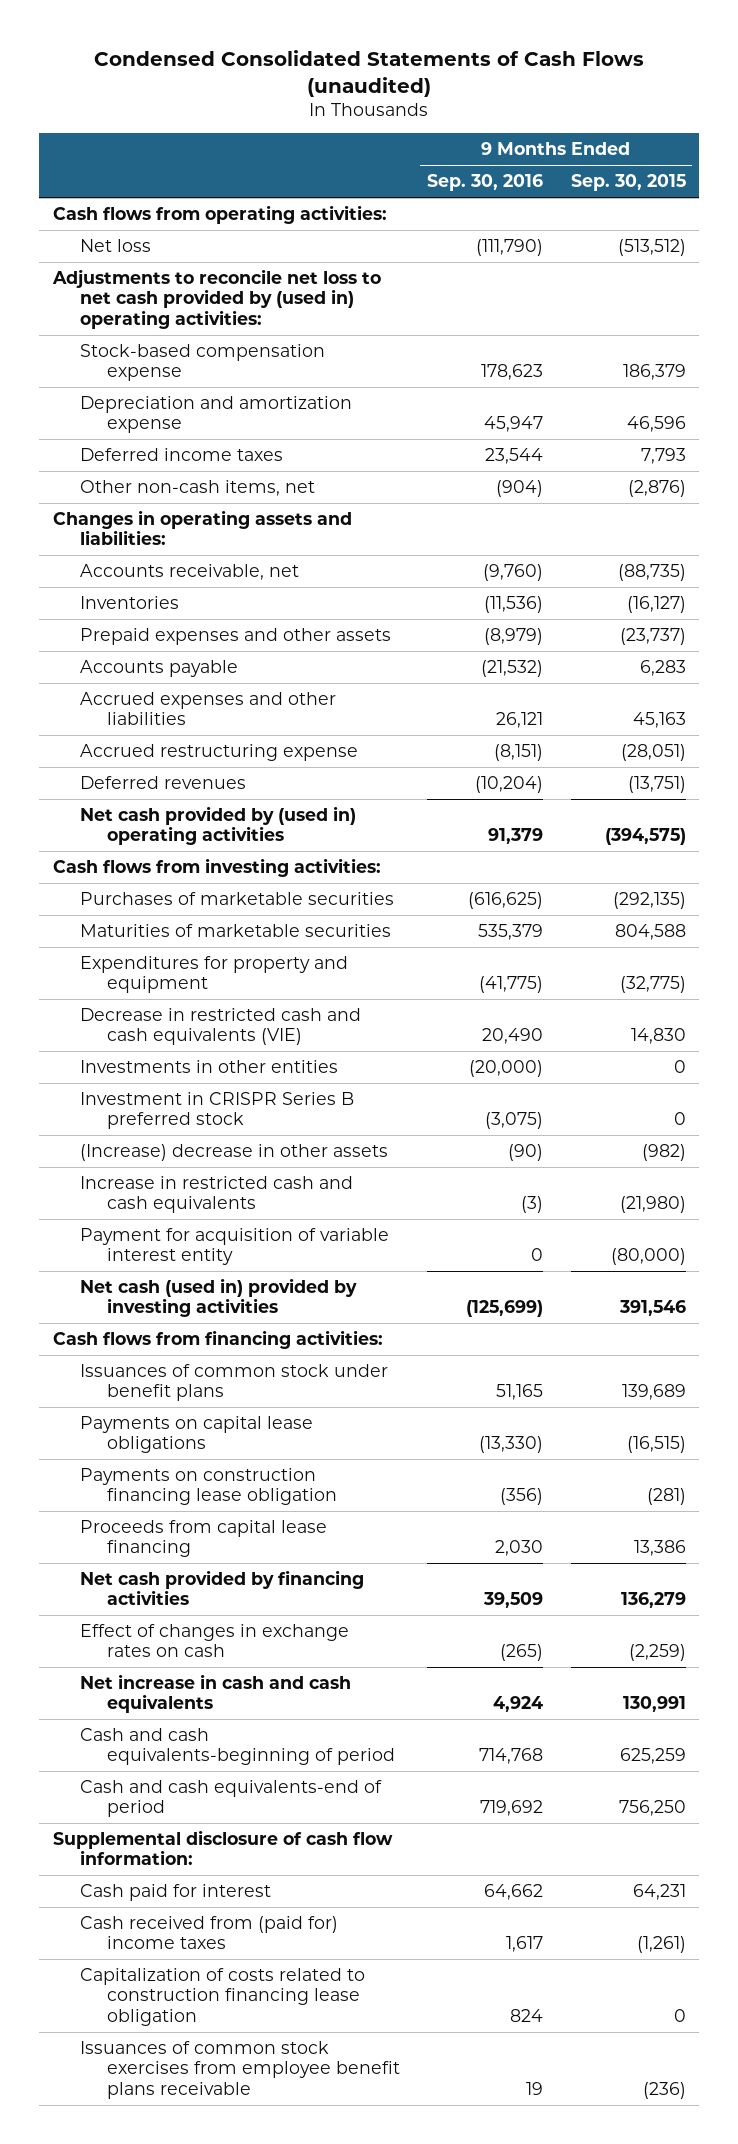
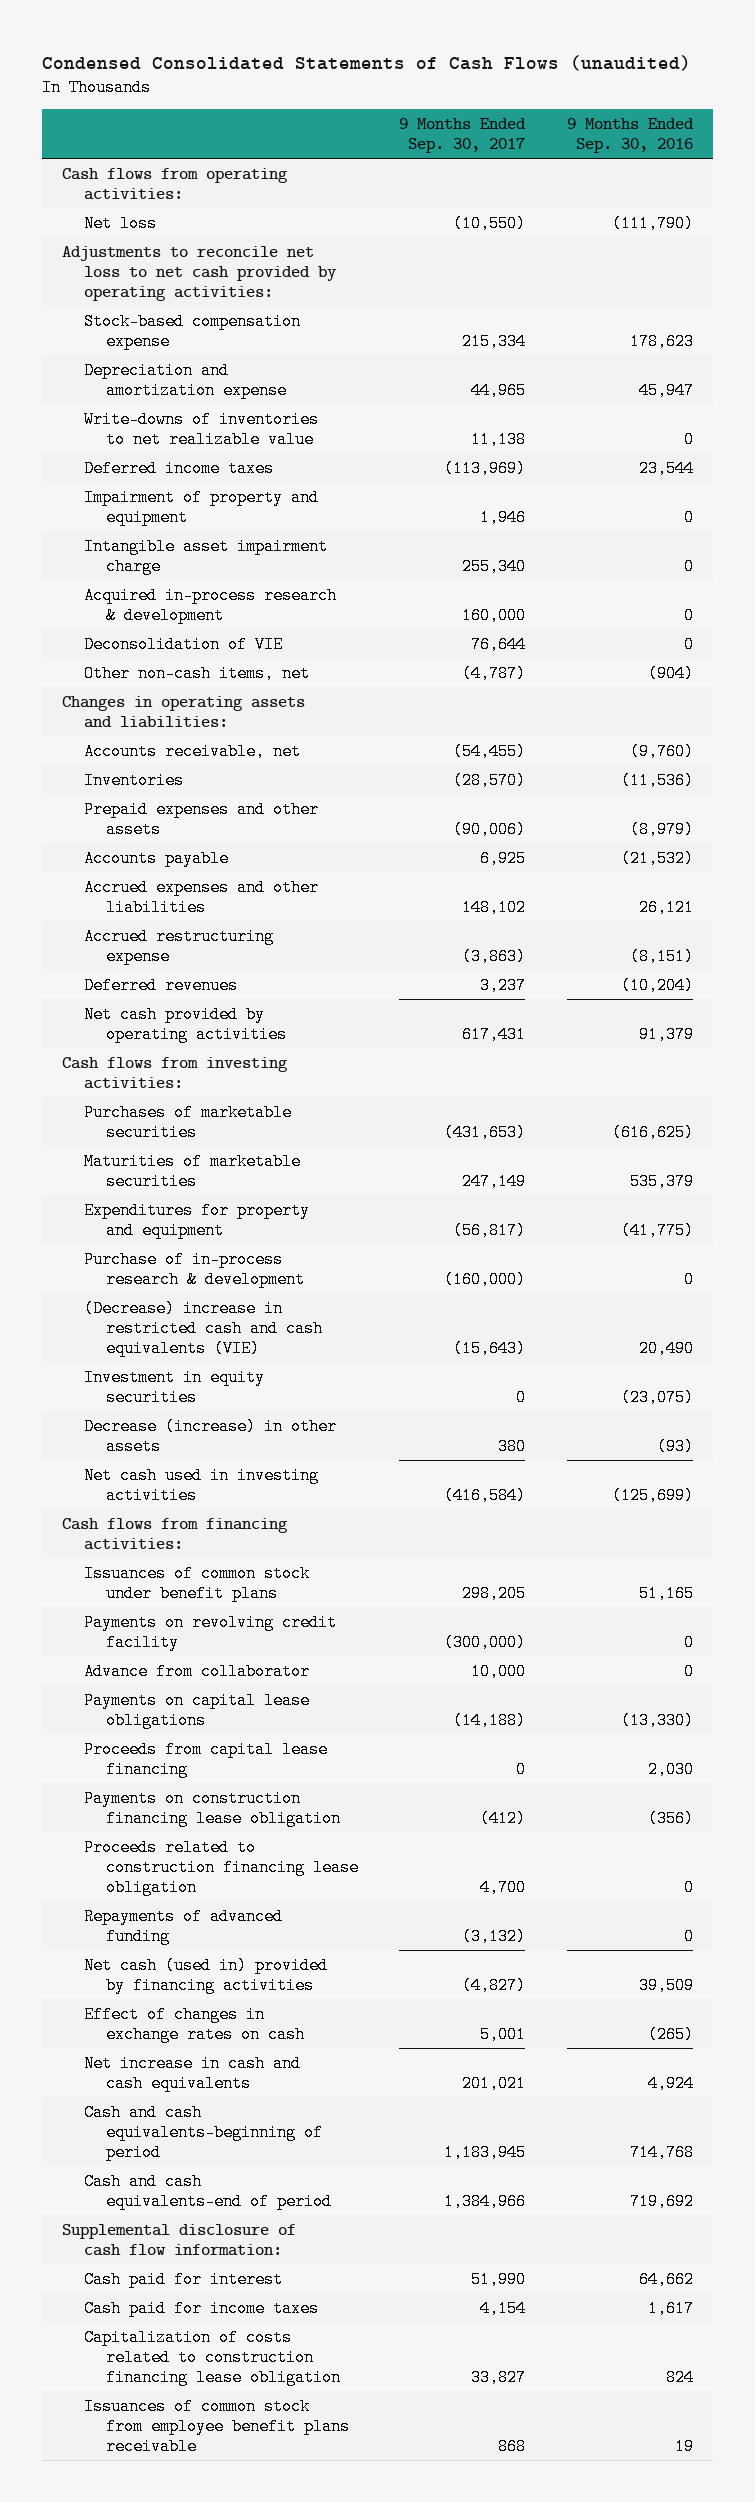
- | 9 Months Ended Sep. 30, 2016 | 9 Months Ended Sep. 30, 2015
+ | 9 Months Ended Sep. 30, 2017 | 9 Months Ended Sep. 30, 2016
- Adjustments to reconcile net loss to net cash provided by (used in) operating activities:
+ Adjustments to reconcile net loss to net cash provided by operating activities:
+ Write-downs of inventories to net realizable value | 11,138 | 0
+ Impairment of property and equipment | 1,946 | 0
+ Intangible asset impairment charge | 255,340 | 0
+ Acquired in-process research & development | 160,000 | 0
+ Deconsolidation of VIE | 76,644 | 0
- Net cash provided by (used in) operating activities | 91,379 | (394,575)
+ Net cash provided by operating activities | 617,431 | 91,379
- Decrease in restricted cash and cash equivalents (VIE) | 20,490 | 14,830
- Investments in other entities | (20,000) | 0
- Investment in CRISPR Series B preferred stock | (3,075) | 0
- (Increase) decrease in other assets | (90) | (982)
- Increase in restricted cash and cash equivalents | (3) | (21,980)
- Payment for acquisition of variable interest entity | 0 | (80,000)
- Net cash (used in) provided by investing activities | (125,699) | 391,546
+ Purchase of in-process research & development | (160,000) | 0
+ (Decrease) increase in restricted cash and cash equivalents (VIE) | (15,643) | 20,490
+ Investment in equity securities | 0 | (23,075)
+ Decrease (increase) in other assets | 380 | (93)
+ Net cash used in investing activities | (416,584) | (125,699)
+ Payments on revolving credit facility | (300,000) | 0
+ Advance from collaborator | 10,000 | 0
- Net cash provided by financing activities | 39,509 | 136,279
moved down: Payments on construction financing lease obligation | (412) | (356)
+ Proceeds related to construction financing lease obligation | 4,700 | 0
+ Repayments of advanced funding | (3,132) | 0
+ Net cash (used in) provided by financing activities | (4,827) | 39,509
- Cash received from (paid for) income taxes | 1,617 | (1,261)
+ Cash paid for income taxes | 4,154 | 1,617
- Issuances of common stock exercises from employee benefit plans receivable | 19 | (236)
+ Issuances of common stock from employee benefit plans receivable | 868 | 19

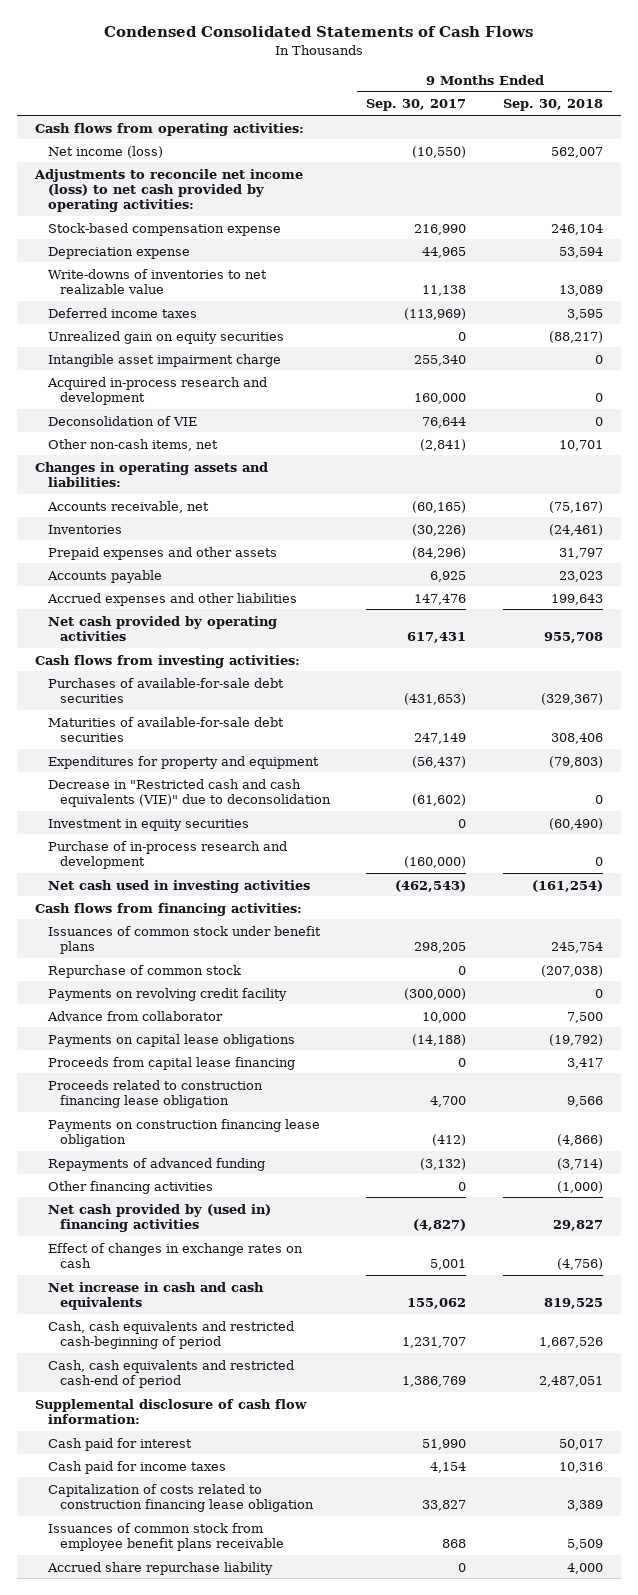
- Condensed Consolidated Statements of Cash Flows (unaudited)
+ Condensed Consolidated Statements of Cash Flows
- | 9 Months Ended Sep. 30, 2017 | 9 Months Ended Sep. 30, 2016
+ | 9 Months Ended Sep. 30, 2017 | 9 Months Ended Sep. 30, 2018
- Net loss | (10,550) | (111,790)
- Adjustments to reconcile net loss to net cash provided by operating activities:
- Stock-based compensation expense | 215,334 | 178,623
- Depreciation and amortization expense | 44,965 | 45,947
+ Net income (loss) | (10,550) | 562,007
+ Adjustments to reconcile net income (loss) to net cash provided by operating activities:
+ Stock-based compensation expense | 216,990 | 246,104
+ Depreciation expense | 44,965 | 53,594
- Impairment of property and equipment | 1,946 | 0
+ Unrealized gain on equity securities | 0 | (88,217)
- Acquired in-process research & development | 160,000 | 0
+ Acquired in-process research and development | 160,000 | 0
- Other non-cash items, net | (4,787) | (904)
+ Other non-cash items, net | (2,841) | 10,701
- Accounts receivable, net | (54,455) | (9,760)
- Inventories | (28,570) | (11,536)
- Prepaid expenses and other assets | (90,006) | (8,979)
+ Accounts receivable, net | (60,165) | (75,167)
+ Inventories | (30,226) | (24,461)
+ Prepaid expenses and other assets | (84,296) | 31,797
- Accrued expenses and other liabilities | 148,102 | 26,121
- Accrued restructuring expense | (3,863) | (8,151)
- Deferred revenues | 3,237 | (10,204)
+ Accrued expenses and other liabilities | 147,476 | 199,643
- Purchases of marketable securities | (431,653) | (616,625)
- Maturities of marketable securities | 247,149 | 535,379
- Expenditures for property and equipment | (56,817) | (41,775)
- Purchase of in-process research & development | (160,000) | 0
- (Decrease) increase in restricted cash and cash equivalents (VIE) | (15,643) | 20,490
+ Purchases of available-for-sale debt securities | (431,653) | (329,367)
+ Maturities of available-for-sale debt securities | 247,149 | 308,406
+ Expenditures for property and equipment | (56,437) | (79,803)
+ Decrease in "Restricted cash and cash equivalents (VIE)" due to deconsolidation | (61,602) | 0
- Decrease (increase) in other assets | 380 | (93)
- Net cash used in investing activities | (416,584) | (125,699)
+ Purchase of in-process research and development | (160,000) | 0
+ Net cash used in investing activities | (462,543) | (161,254)
+ Repurchase of common stock | 0 | (207,038)
moved down: Payments on construction financing lease obligation | (412) | (4,866)
- Net cash (used in) provided by financing activities | (4,827) | 39,509
+ Other financing activities | 0 | (1,000)
+ Net cash provided by (used in) financing activities | (4,827) | 29,827
- Net increase in cash and cash equivalents | 201,021 | 4,924
- Cash and cash equivalents-beginning of period | 1,183,945 | 714,768
- Cash and cash equivalents-end of period | 1,384,966 | 719,692
+ Net increase in cash and cash equivalents | 155,062 | 819,525
+ Cash, cash equivalents and restricted cash-beginning of period | 1,231,707 | 1,667,526
+ Cash, cash equivalents and restricted cash-end of period | 1,386,769 | 2,487,051
+ Accrued share repurchase liability | 0 | 4,000

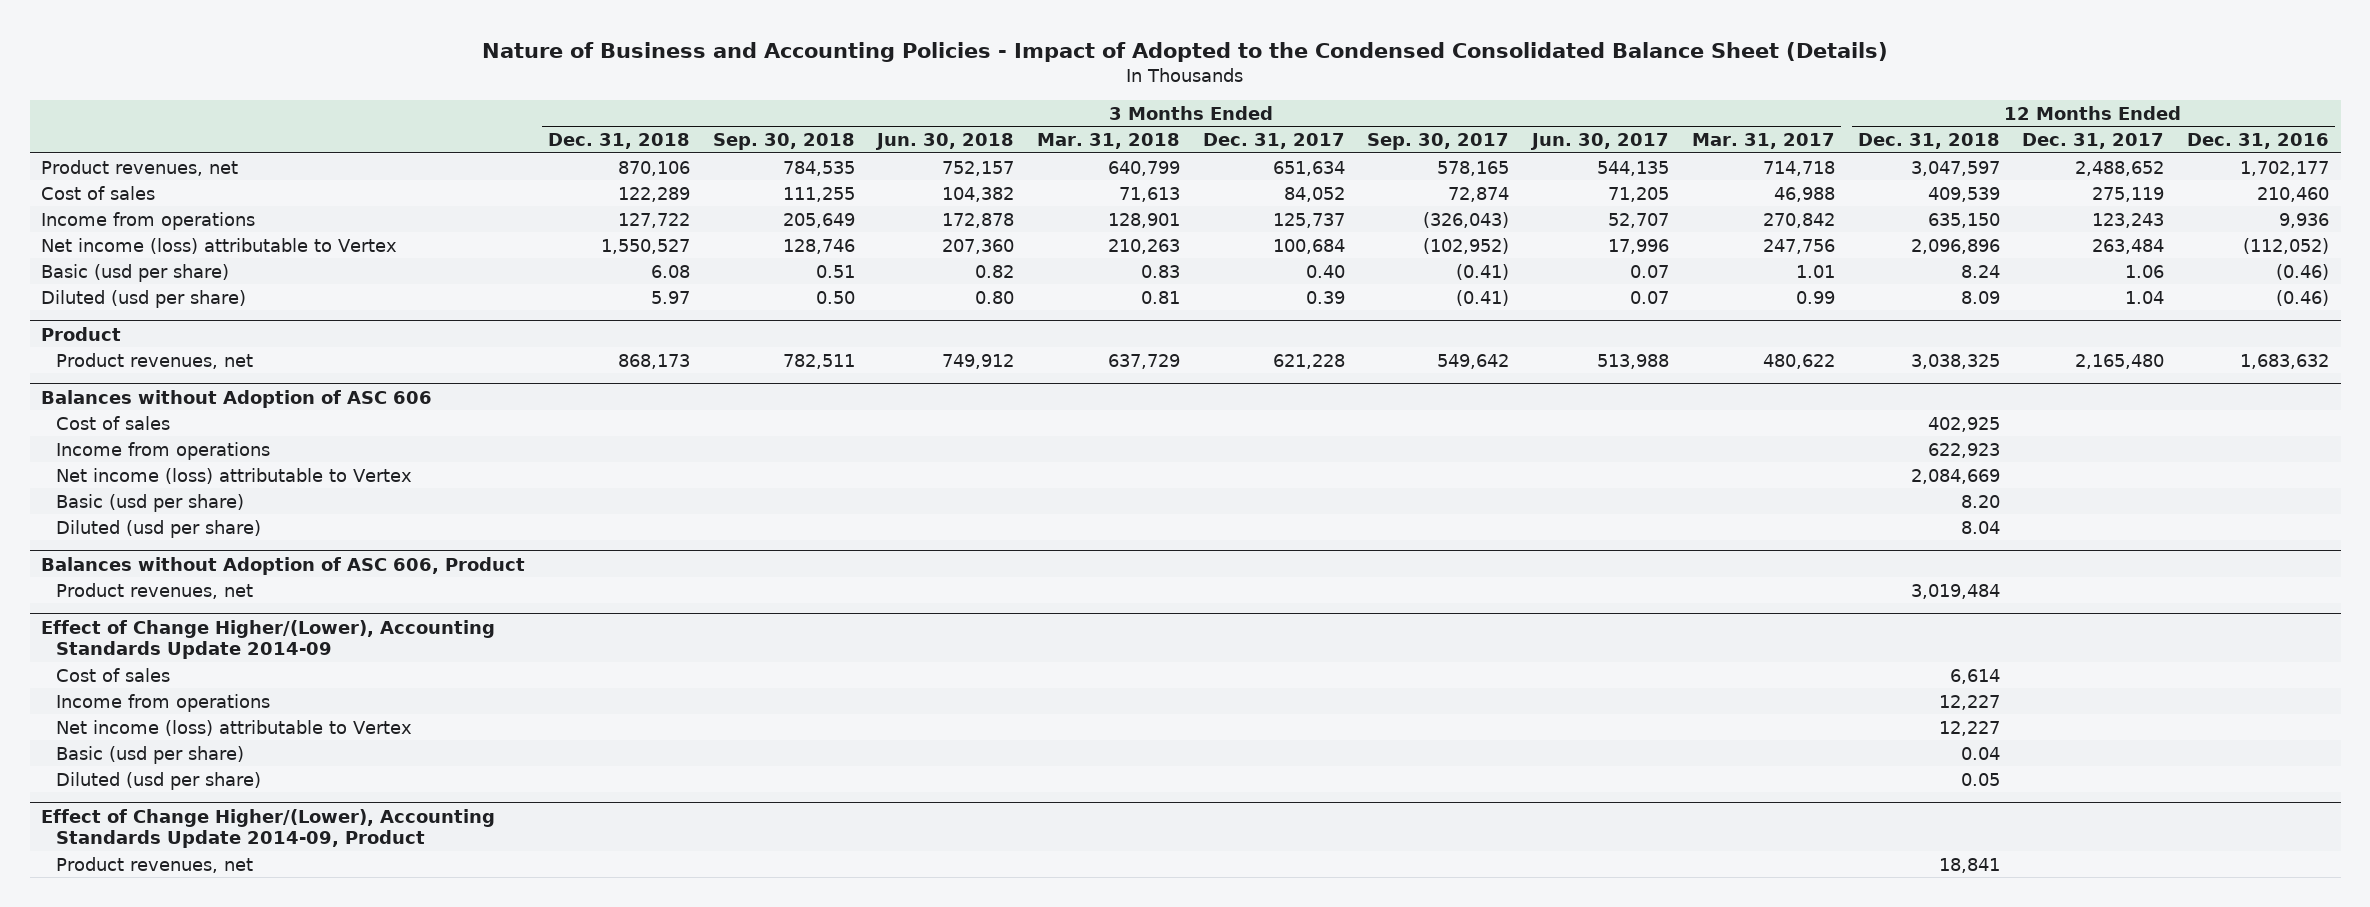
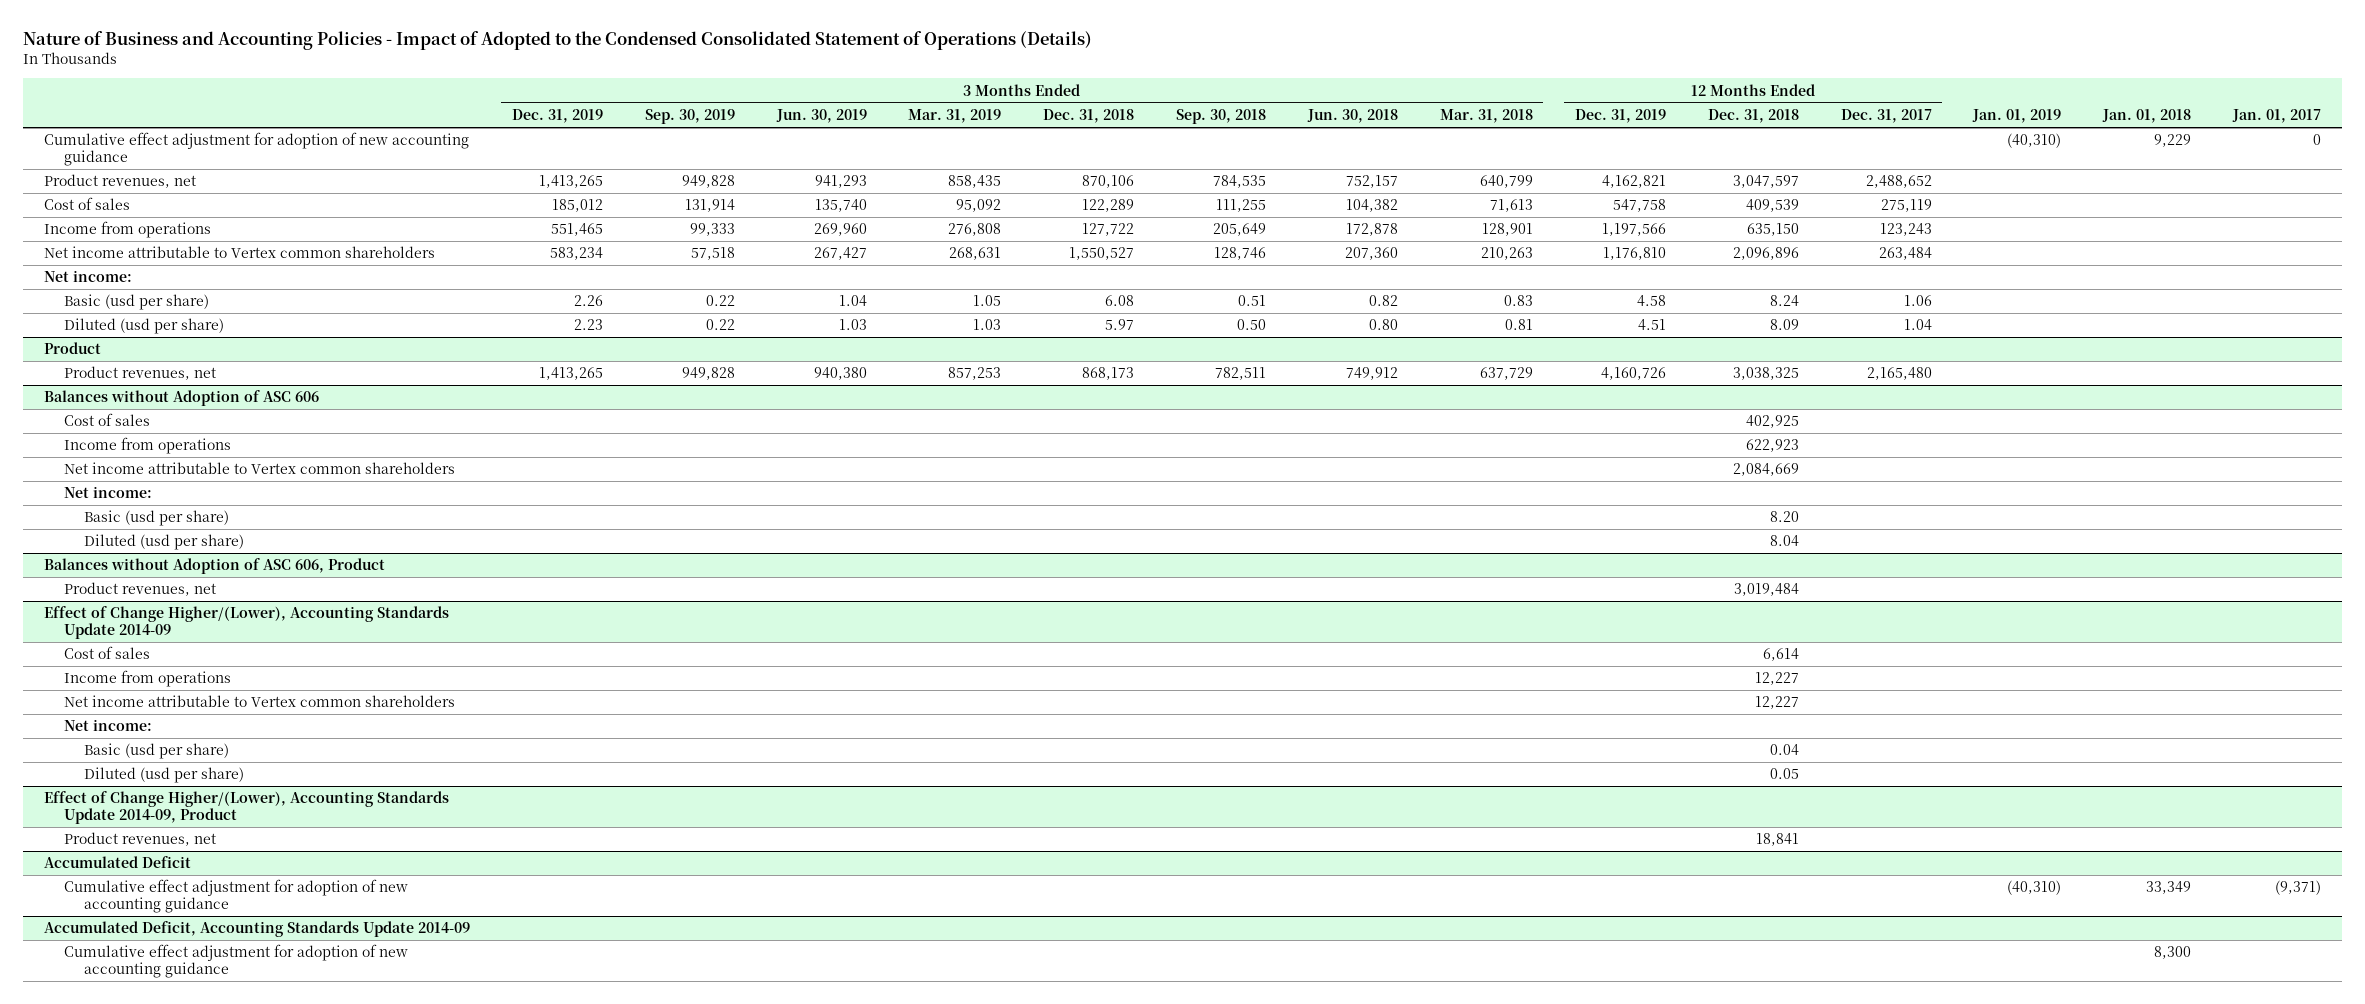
- Nature of Business and Accounting Policies - Impact of Adopted to the Condensed Consolidated Balance Sheet (Details)
+ Nature of Business and Accounting Policies - Impact of Adopted to the Condensed Consolidated Statement of Operations (Details)
- | 3 Months Ended Dec. 31, 2018 | 3 Months Ended Sep. 30, 2018 | 3 Months Ended Jun. 30, 2018 | 3 Months Ended Mar. 31, 2018 | 3 Months Ended Dec. 31, 2017 | 3 Months Ended Sep. 30, 2017 | 3 Months Ended Jun. 30, 2017 | 3 Months Ended Mar. 31, 2017 | 12 Months Ended Dec. 31, 2018 | 12 Months Ended Dec. 31, 2017 | 12 Months Ended Dec. 31, 2016
+ | 3 Months Ended Dec. 31, 2019 | 3 Months Ended Sep. 30, 2019 | 3 Months Ended Jun. 30, 2019 | 3 Months Ended Mar. 31, 2019 | 3 Months Ended Dec. 31, 2018 | 3 Months Ended Sep. 30, 2018 | 3 Months Ended Jun. 30, 2018 | 3 Months Ended Mar. 31, 2018 | 12 Months Ended Dec. 31, 2019 | 12 Months Ended Dec. 31, 2018 | 12 Months Ended Dec. 31, 2017 | Jan. 01, 2019 | Jan. 01, 2018 | Jan. 01, 2017
+ Cumulative effect adjustment for adoption of new accounting guidance | | | | | | | | | | | | (40,310) | 9,229 | 0
- Net income (loss) attributable to Vertex | 1,550,527 | 128,746 | 207,360 | 210,263 | 100,684 | (102,952) | 17,996 | 247,756 | 2,096,896 | 263,484 | (112,052)
+ Net income attributable to Vertex common shareholders | 583,234 | 57,518 | 267,427 | 268,631 | 1,550,527 | 128,746 | 207,360 | 210,263 | 1,176,810 | 2,096,896 | 263,484 | | |
+ Net income:
@ Balances without Adoption of ASC 606
- Net income (loss) attributable to Vertex | | | | | | | | | 2,084,669 | |
+ Net income attributable to Vertex common shareholders | | | | | | | | | | 2,084,669 | | | |
+ Net income:
@ Effect of Change Higher/(Lower), Accounting Standards Update 2014-09
- Net income (loss) attributable to Vertex | | | | | | | | | 12,227 | |
+ Net income attributable to Vertex common shareholders | | | | | | | | | | 12,227 | | | |
+ Net income:
+ Accumulated Deficit
+ Cumulative effect adjustment for adoption of new accounting guidance | | | | | | | | | | | | (40,310) | 33,349 | (9,371)
+ Accumulated Deficit, Accounting Standards Update 2014-09
+ Cumulative effect adjustment for adoption of new accounting guidance | | | | | | | | | | | | | 8,300 |

